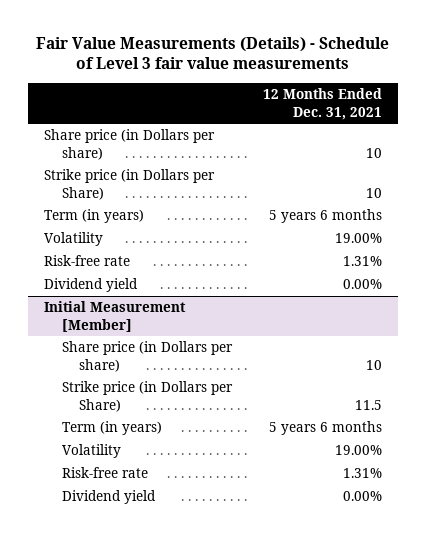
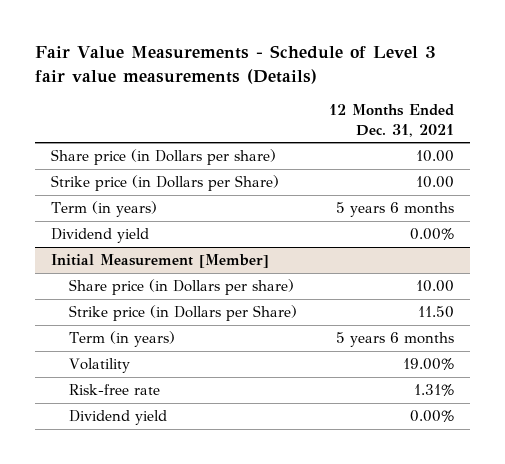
- Fair Value Measurements (Details) - Schedule of Level 3 fair value measurements
+ Fair Value Measurements - Schedule of Level 3 fair value measurements (Details)
- Share price (in Dollars per share) | 10
- Strike price (in Dollars per Share) | 10
+ Share price (in Dollars per share) | 10.00
+ Strike price (in Dollars per Share) | 10.00
- Volatility | 19.00%
- Risk-free rate | 1.31%
@ Initial Measurement [Member]
- Share price (in Dollars per share) | 10
- Strike price (in Dollars per Share) | 11.5
+ Share price (in Dollars per share) | 10.00
+ Strike price (in Dollars per Share) | 11.50

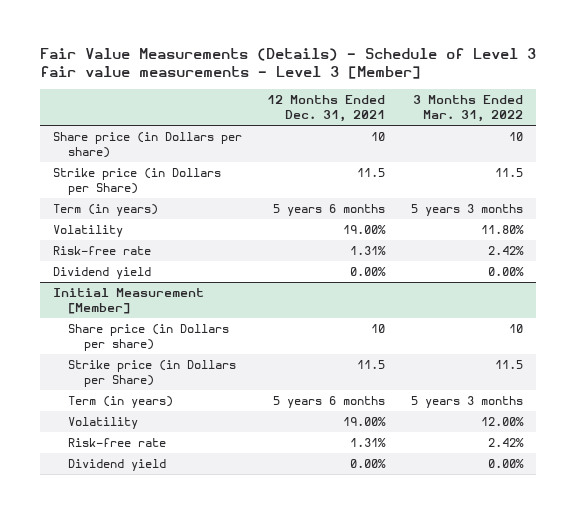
- Fair Value Measurements - Schedule of Level 3 fair value measurements (Details)
+ Fair Value Measurements (Details) - Schedule of Level 3 fair value measurements - Level 3 [Member]
- | 12 Months Ended Dec. 31, 2021
+ | 12 Months Ended Dec. 31, 2021 | 3 Months Ended Mar. 31, 2022
- Share price (in Dollars per share) | 10.00
- Strike price (in Dollars per Share) | 10.00
+ Share price (in Dollars per share) | 10 | 10
+ Strike price (in Dollars per Share) | 11.5 | 11.5
+ Volatility | 19.00% | 11.80%
+ Risk-free rate | 1.31% | 2.42%
@ Initial Measurement [Member]
- Share price (in Dollars per share) | 10.00
- Strike price (in Dollars per Share) | 11.50
+ Share price (in Dollars per share) | 10 | 10
+ Strike price (in Dollars per Share) | 11.5 | 11.5

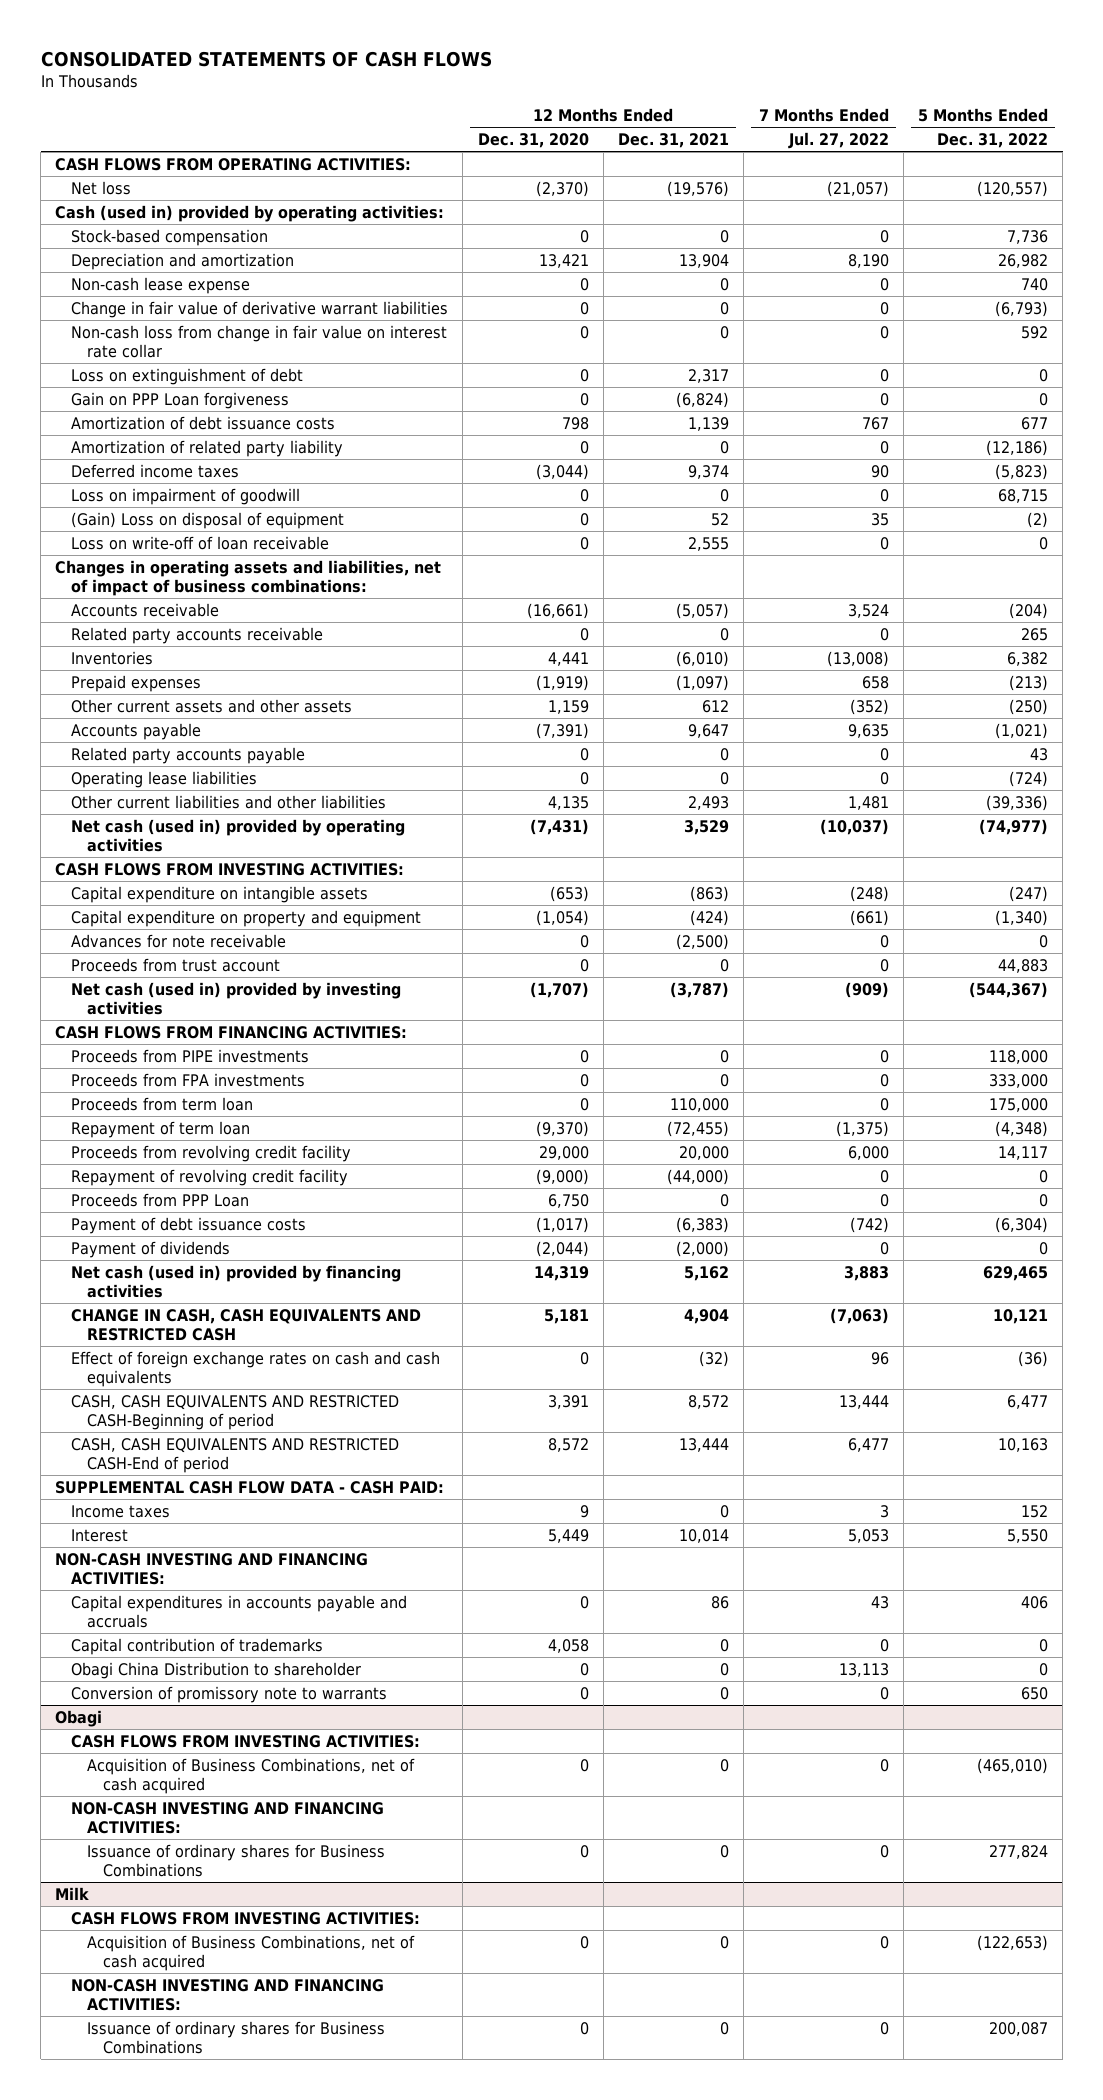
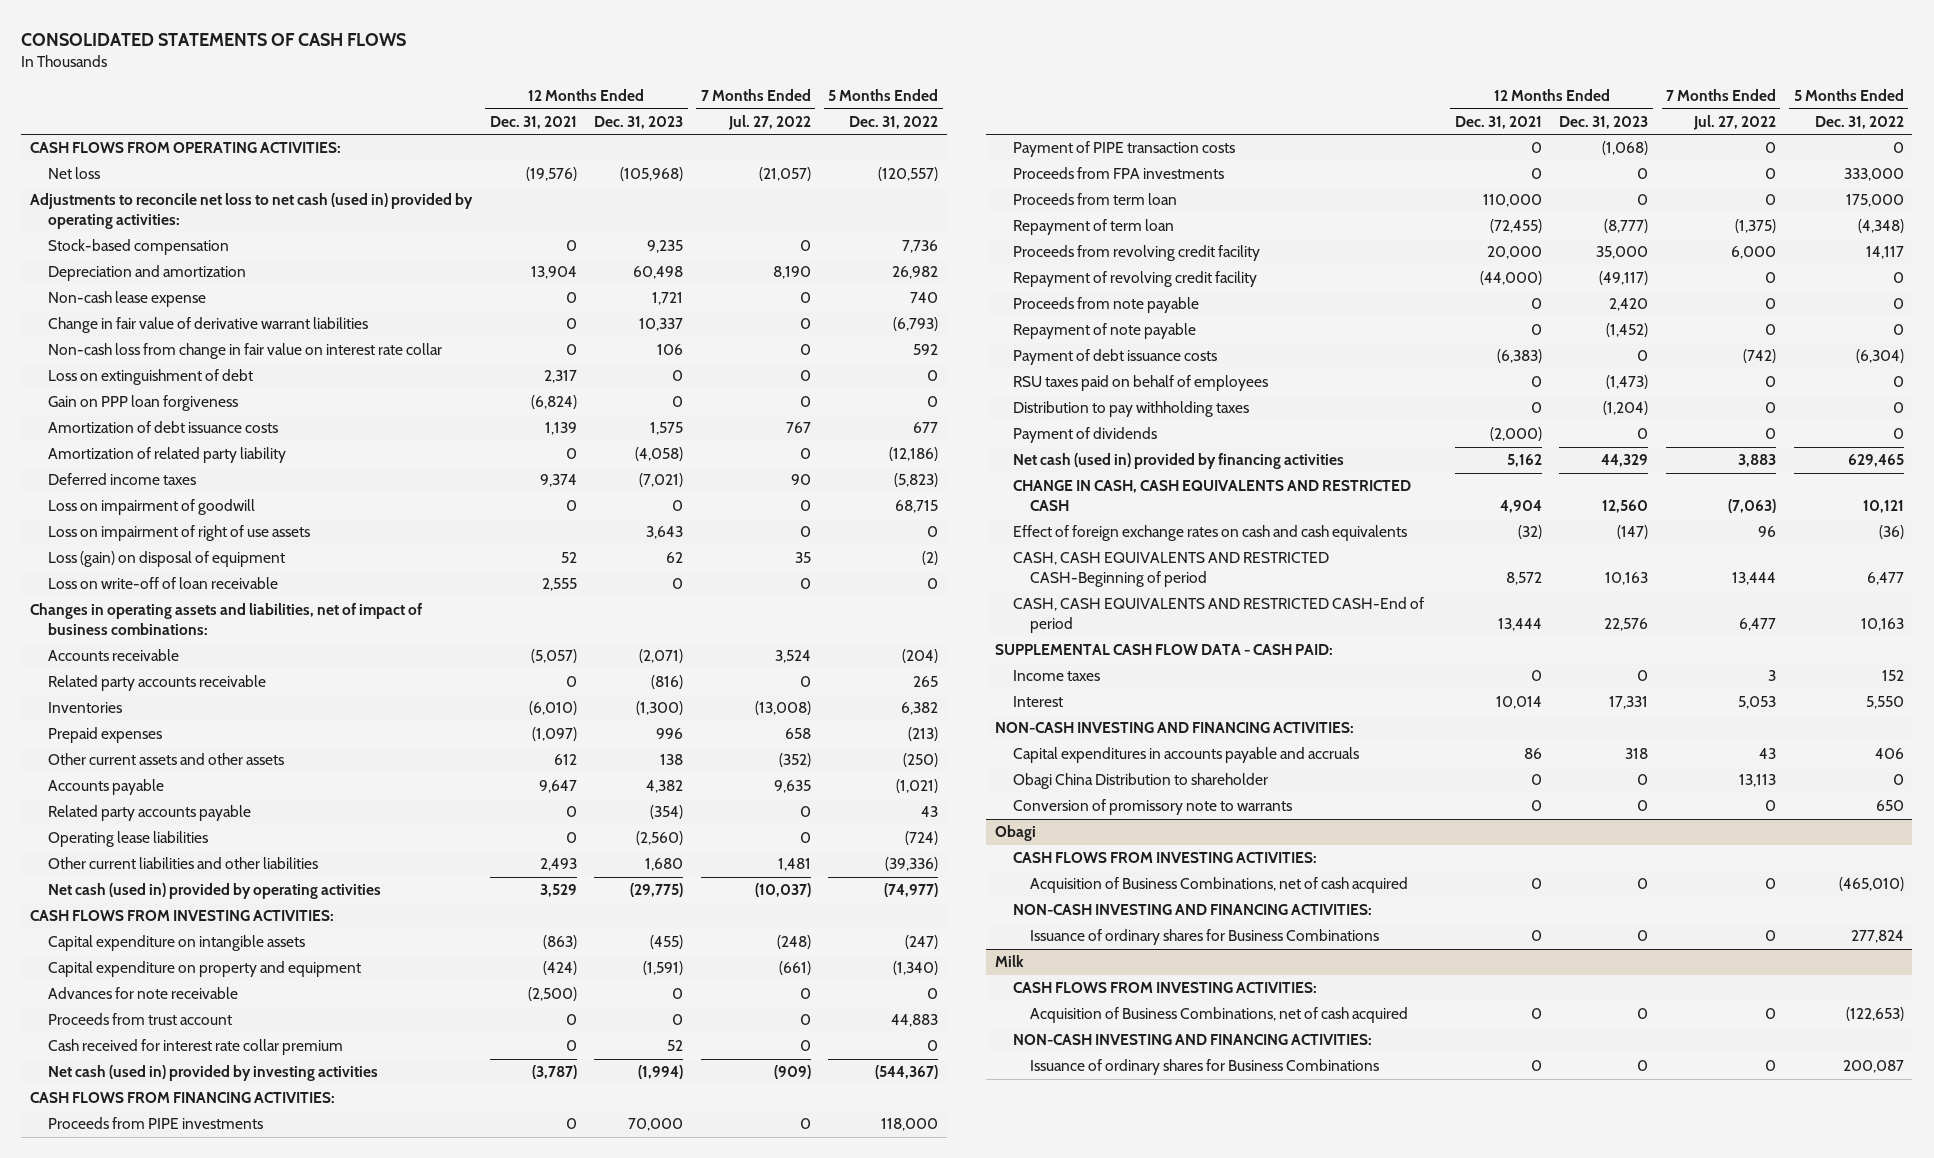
- | 12 Months Ended Dec. 31, 2020 | 12 Months Ended Dec. 31, 2021 | 7 Months Ended Jul. 27, 2022 | 5 Months Ended Dec. 31, 2022
+ | 12 Months Ended Dec. 31, 2021 | 12 Months Ended Dec. 31, 2023 | 7 Months Ended Jul. 27, 2022 | 5 Months Ended Dec. 31, 2022
- Cash (used in) provided by operating activities:
+ Adjustments to reconcile net loss to net cash (used in) provided by operating activities:
- Gain on PPP Loan forgiveness | 0 | (6,824) | 0 | 0
+ Gain on PPP loan forgiveness | (6,824) | 0 | 0 | 0
- (Gain) Loss on disposal of equipment | 0 | 52 | 35 | (2)
+ Loss on impairment of right of use assets | | 3,643 | 0 | 0
+ Loss (gain) on disposal of equipment | 52 | 62 | 35 | (2)
+ Cash received for interest rate collar premium | 0 | 52 | 0 | 0
+ Payment of PIPE transaction costs | 0 | (1,068) | 0 | 0
- Proceeds from PPP Loan | 6,750 | 0 | 0 | 0
+ Proceeds from note payable | 0 | 2,420 | 0 | 0
+ Repayment of note payable | 0 | (1,452) | 0 | 0
+ RSU taxes paid on behalf of employees | 0 | (1,473) | 0 | 0
+ Distribution to pay withholding taxes | 0 | (1,204) | 0 | 0
- Capital contribution of trademarks | 4,058 | 0 | 0 | 0

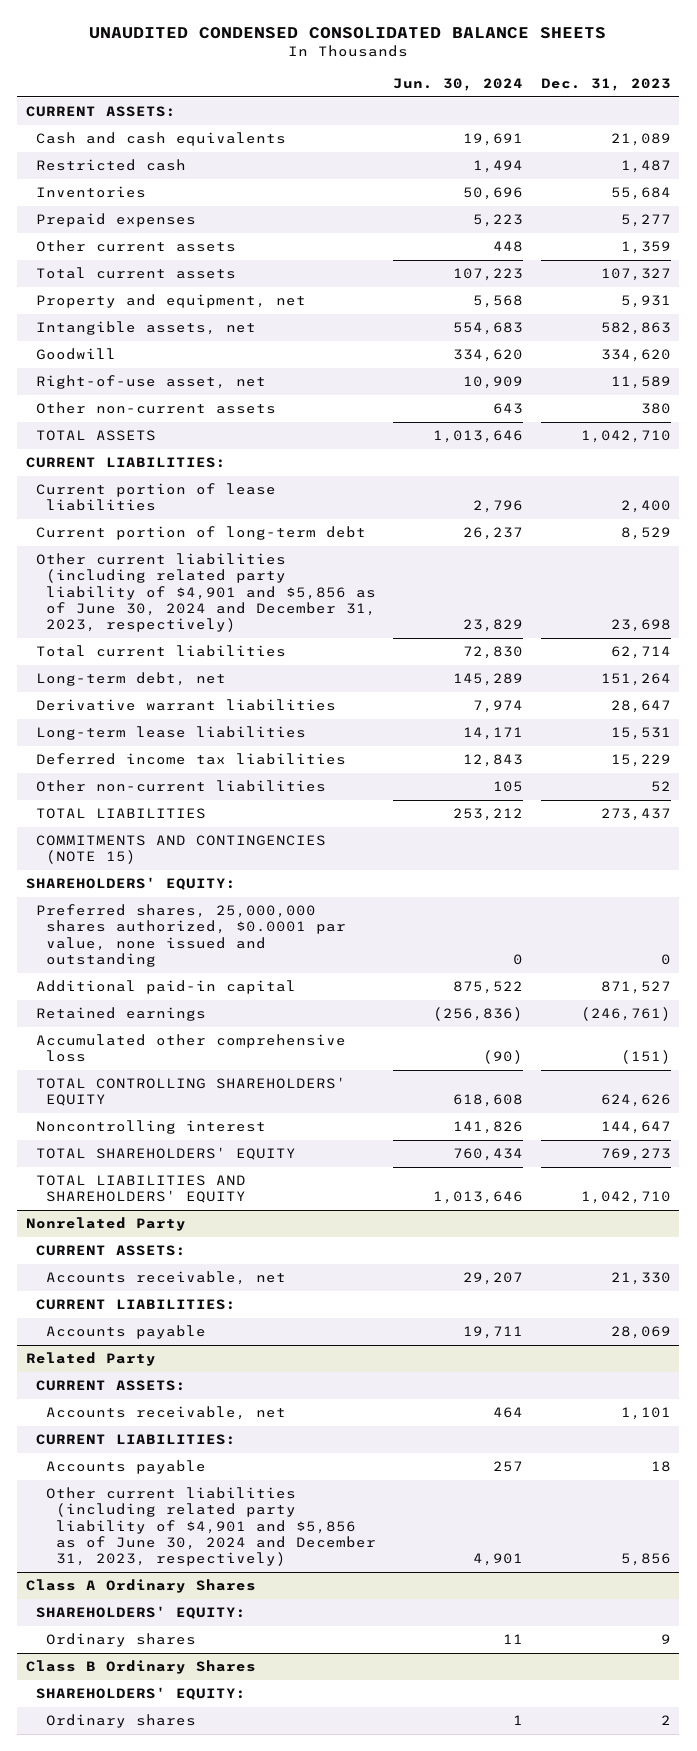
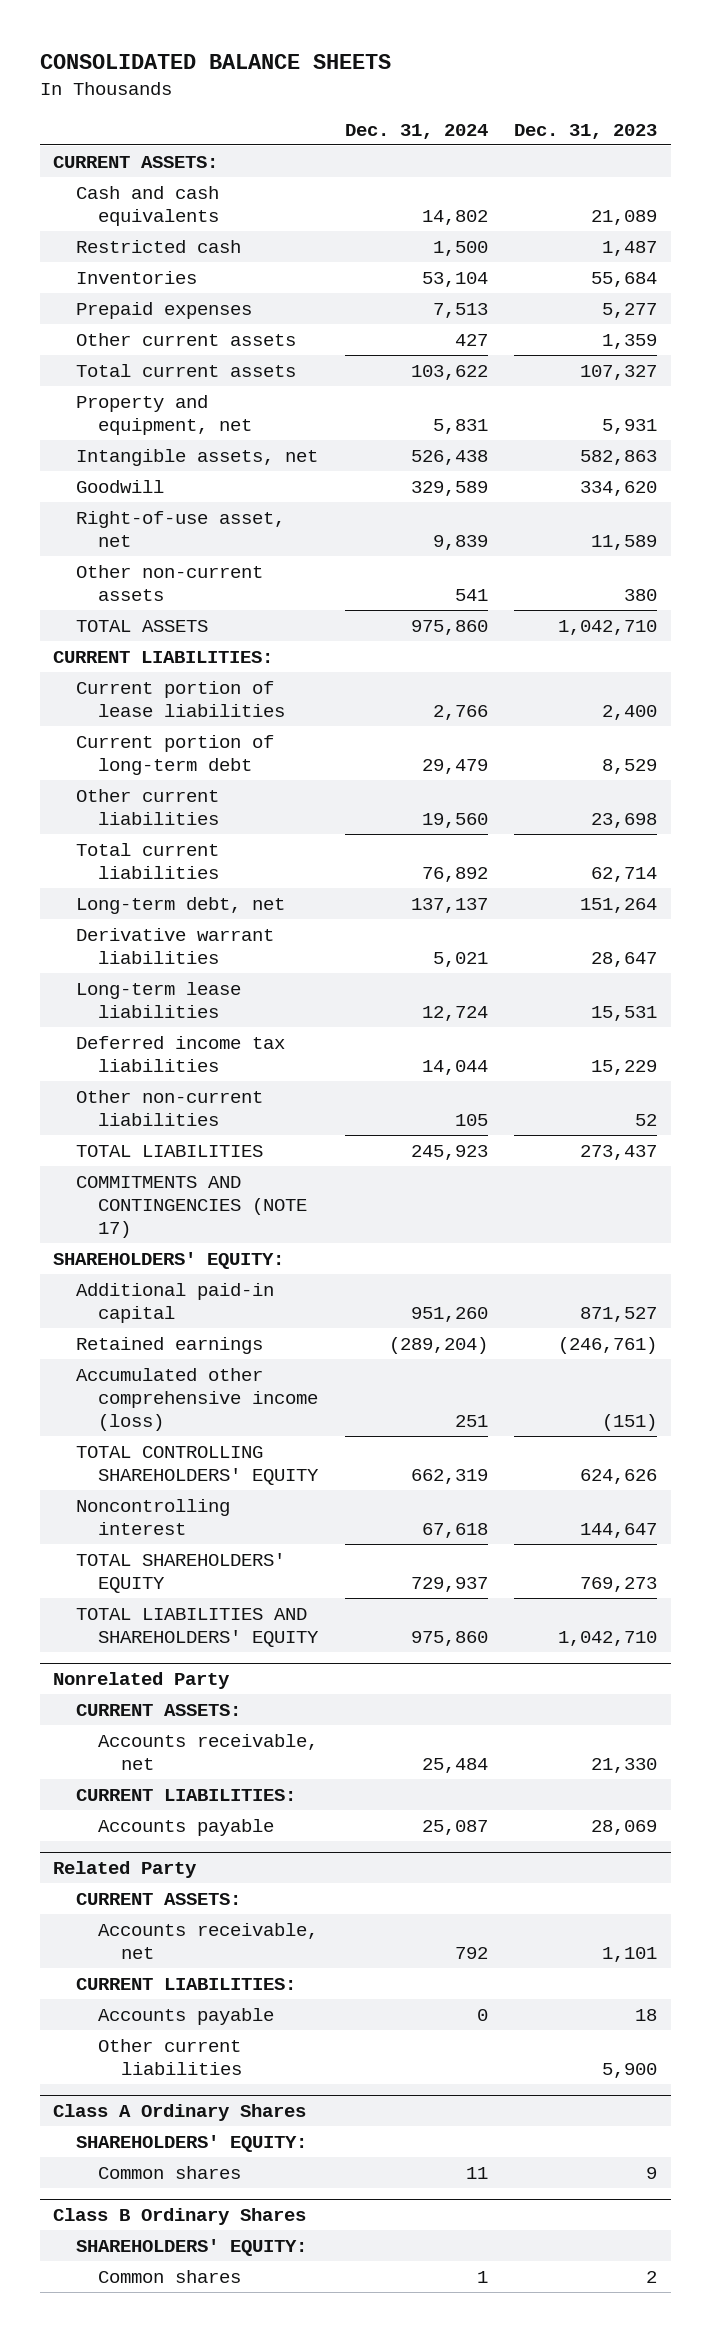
- UNAUDITED CONDENSED CONSOLIDATED BALANCE SHEETS
+ CONSOLIDATED BALANCE SHEETS
- | Jun. 30, 2024 | Dec. 31, 2023
+ | Dec. 31, 2024 | Dec. 31, 2023
- Other current liabilities (including related party liability of $4,901 and $5,856 as of June 30, 2024 and December 31, 2023, respectively) | 23,829 | 23,698
+ Other current liabilities | 19,560 | 23,698
- COMMITMENTS AND CONTINGENCIES (NOTE 15)
+ COMMITMENTS AND CONTINGENCIES (NOTE 17)
- Preferred shares, 25,000,000 shares authorized, $0.0001 par value, none issued and outstanding | 0 | 0
- Accumulated other comprehensive loss | (90) | (151)
+ Accumulated other comprehensive income (loss) | 251 | (151)
@ Related Party
- Other current liabilities (including related party liability of $4,901 and $5,856 as of June 30, 2024 and December 31, 2023, respectively) | 4,901 | 5,856
+ Other current liabilities | | 5,900
@ Class A Ordinary Shares
- Ordinary shares | 11 | 9
+ Common shares | 11 | 9
@ Class B Ordinary Shares
- Ordinary shares | 1 | 2
+ Common shares | 1 | 2

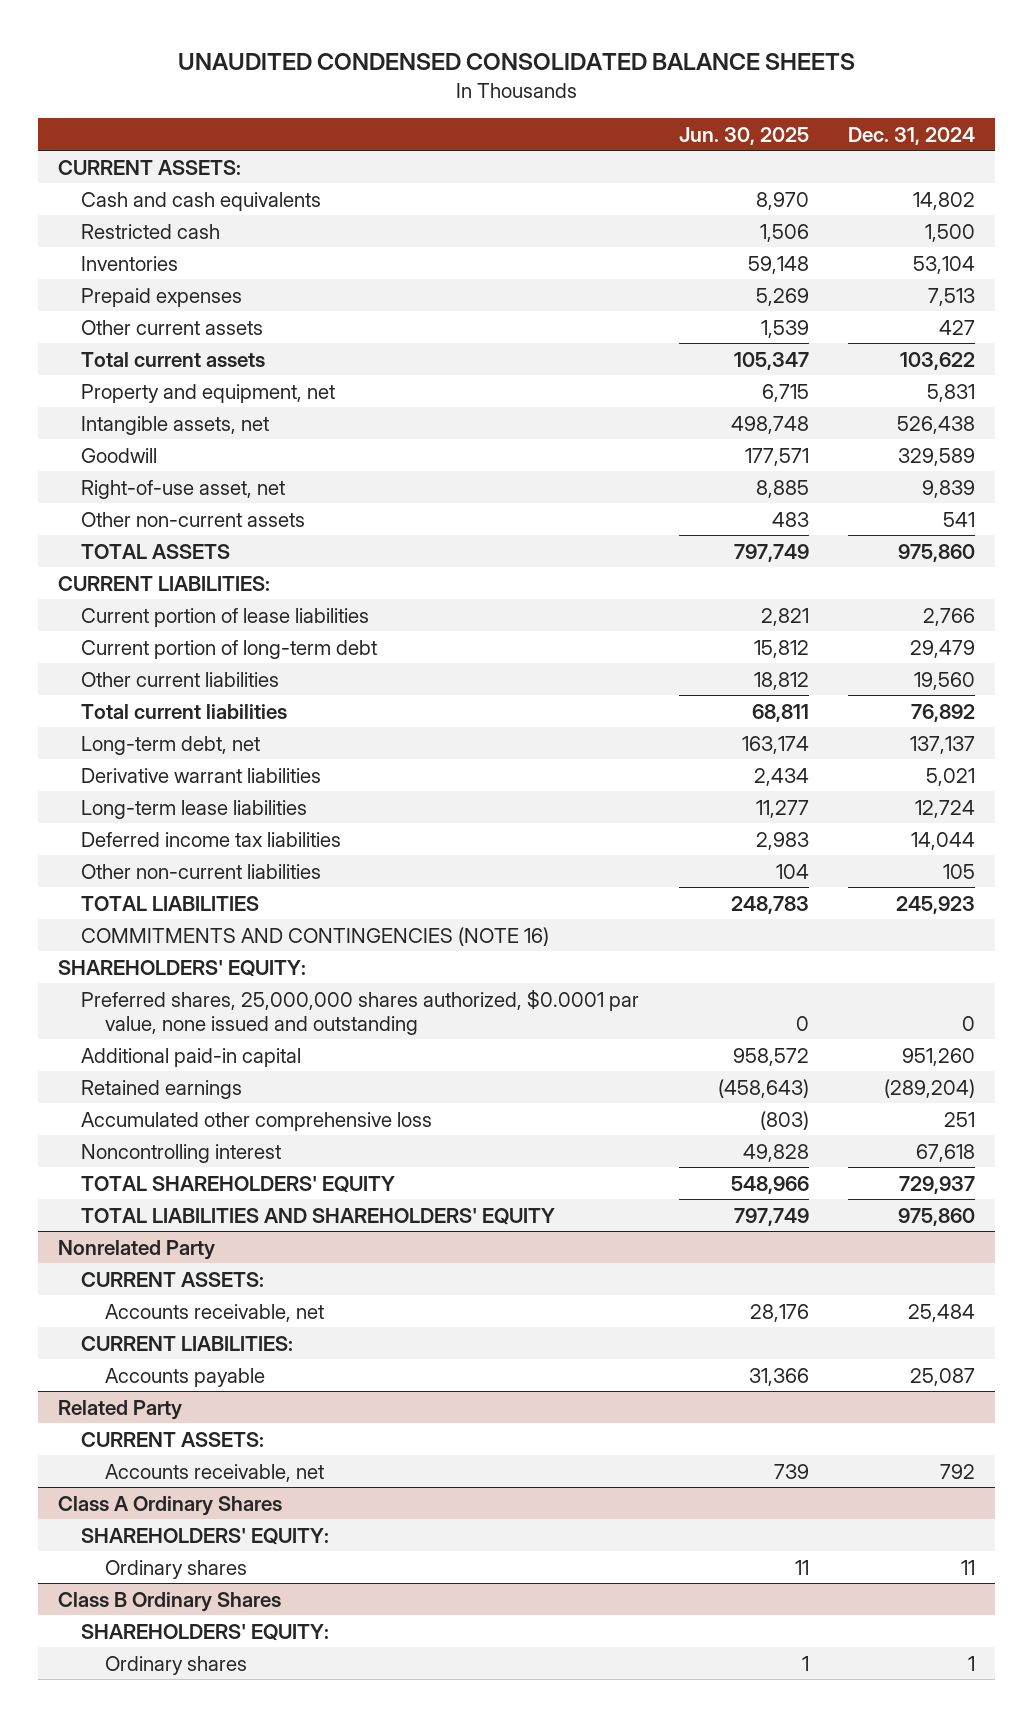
- CONSOLIDATED BALANCE SHEETS
+ UNAUDITED CONDENSED CONSOLIDATED BALANCE SHEETS
- | Dec. 31, 2024 | Dec. 31, 2023
+ | Jun. 30, 2025 | Dec. 31, 2024
- COMMITMENTS AND CONTINGENCIES (NOTE 17)
+ COMMITMENTS AND CONTINGENCIES (NOTE 16)
+ Preferred shares, 25,000,000 shares authorized, $0.0001 par value, none issued and outstanding | 0 | 0
- Accumulated other comprehensive income (loss) | 251 | (151)
- TOTAL CONTROLLING SHAREHOLDERS' EQUITY | 662,319 | 624,626
+ Accumulated other comprehensive loss | (803) | 251
@ Related Party
- CURRENT LIABILITIES:
- Accounts payable | 0 | 18
- Other current liabilities | | 5,900
@ Class A Ordinary Shares
- Common shares | 11 | 9
+ Ordinary shares | 11 | 11
@ Class B Ordinary Shares
- Common shares | 1 | 2
+ Ordinary shares | 1 | 1

